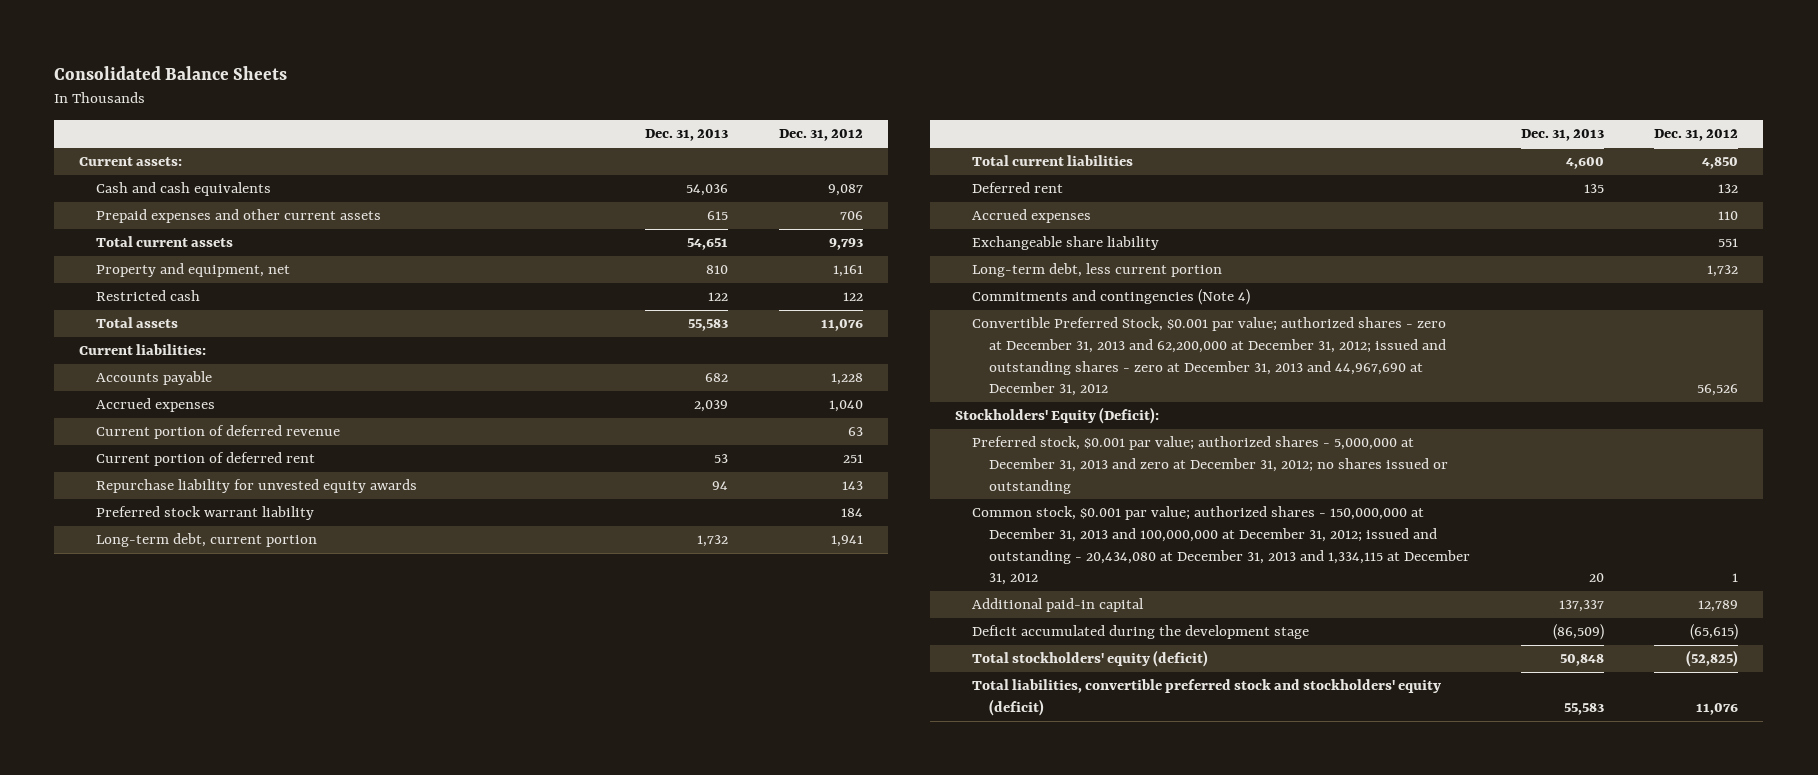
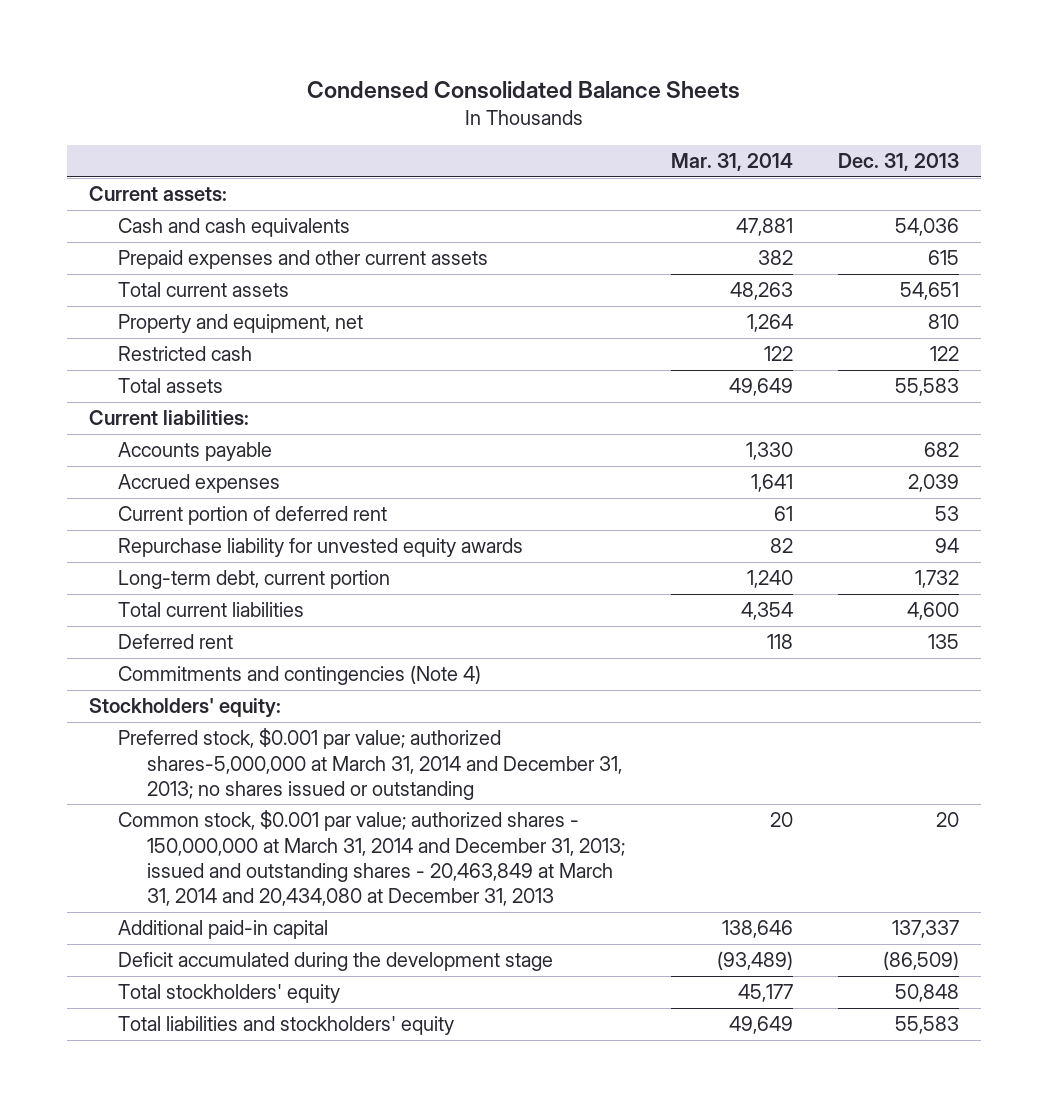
- Consolidated Balance Sheets
+ Condensed Consolidated Balance Sheets
- | Dec. 31, 2013 | Dec. 31, 2012
+ | Mar. 31, 2014 | Dec. 31, 2013
- Current portion of deferred revenue | | 63
- Preferred stock warrant liability | | 184
- Accrued expenses | | 110
- Exchangeable share liability | | 551
- Long-term debt, less current portion | | 1,732
- Convertible Preferred Stock, $0.001 par value; authorized shares - zero at December 31, 2013 and 62,200,000 at December 31, 2012; issued and outstanding shares - zero at December 31, 2013 and 44,967,690 at December 31, 2012 | | 56,526
- Stockholders' Equity (Deficit):
- Preferred stock, $0.001 par value; authorized shares - 5,000,000 at December 31, 2013 and zero at December 31, 2012; no shares issued or outstanding
- Common stock, $0.001 par value; authorized shares - 150,000,000 at December 31, 2013 and 100,000,000 at December 31, 2012; issued and outstanding - 20,434,080 at December 31, 2013 and 1,334,115 at December 31, 2012 | 20 | 1
+ Stockholders' equity:
+ Preferred stock, $0.001 par value; authorized shares-5,000,000 at March 31, 2014 and December 31, 2013; no shares issued or outstanding
+ Common stock, $0.001 par value; authorized shares - 150,000,000 at March 31, 2014 and December 31, 2013; issued and outstanding shares - 20,463,849 at March 31, 2014 and 20,434,080 at December 31, 2013 | 20 | 20
- Total stockholders' equity (deficit) | 50,848 | (52,825)
- Total liabilities, convertible preferred stock and stockholders' equity (deficit) | 55,583 | 11,076
+ Total stockholders' equity | 45,177 | 50,848
+ Total liabilities and stockholders' equity | 49,649 | 55,583

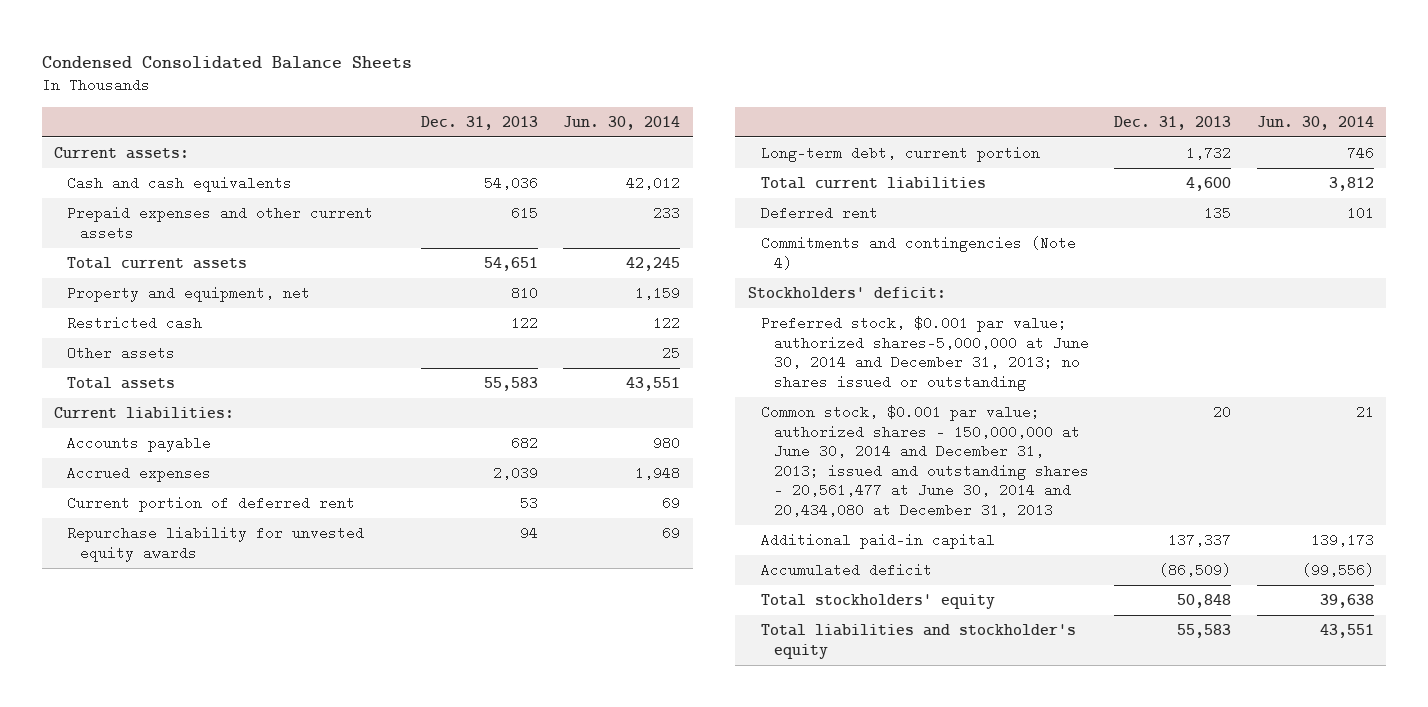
- | Mar. 31, 2014 | Dec. 31, 2013
+ | Dec. 31, 2013 | Jun. 30, 2014
+ Other assets | | 25
- Stockholders' equity:
- Preferred stock, $0.001 par value; authorized shares-5,000,000 at March 31, 2014 and December 31, 2013; no shares issued or outstanding
- Common stock, $0.001 par value; authorized shares - 150,000,000 at March 31, 2014 and December 31, 2013; issued and outstanding shares - 20,463,849 at March 31, 2014 and 20,434,080 at December 31, 2013 | 20 | 20
+ Stockholders' deficit:
+ Preferred stock, $0.001 par value; authorized shares-5,000,000 at June 30, 2014 and December 31, 2013; no shares issued or outstanding
+ Common stock, $0.001 par value; authorized shares - 150,000,000 at June 30, 2014 and December 31, 2013; issued and outstanding shares - 20,561,477 at June 30, 2014 and 20,434,080 at December 31, 2013 | 20 | 21
- Deficit accumulated during the development stage | (93,489) | (86,509)
+ Accumulated deficit | (86,509) | (99,556)
- Total liabilities and stockholders' equity | 49,649 | 55,583
+ Total liabilities and stockholder's equity | 55,583 | 43,551

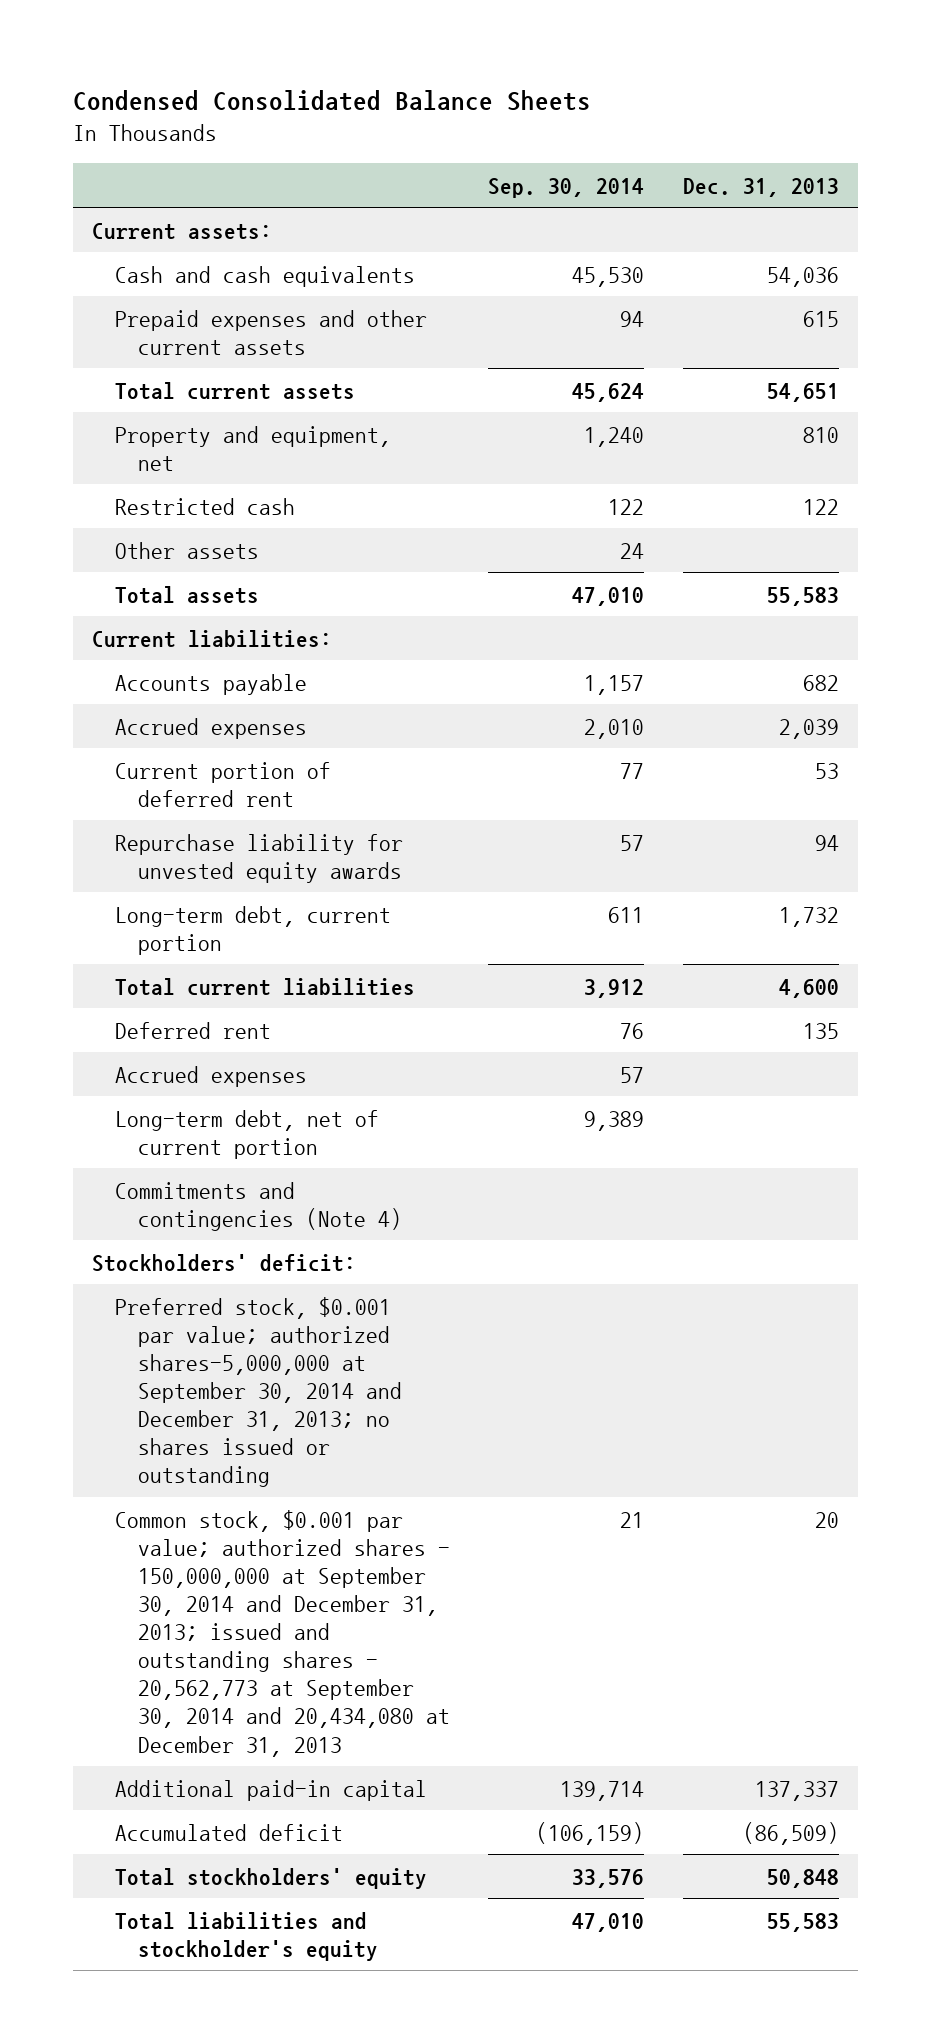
- | Dec. 31, 2013 | Jun. 30, 2014
+ | Sep. 30, 2014 | Dec. 31, 2013
+ Accrued expenses | 57 |
+ Long-term debt, net of current portion | 9,389 |
- Preferred stock, $0.001 par value; authorized shares-5,000,000 at June 30, 2014 and December 31, 2013; no shares issued or outstanding
- Common stock, $0.001 par value; authorized shares - 150,000,000 at June 30, 2014 and December 31, 2013; issued and outstanding shares - 20,561,477 at June 30, 2014 and 20,434,080 at December 31, 2013 | 20 | 21
+ Preferred stock, $0.001 par value; authorized shares-5,000,000 at September 30, 2014 and December 31, 2013; no shares issued or outstanding
+ Common stock, $0.001 par value; authorized shares - 150,000,000 at September 30, 2014 and December 31, 2013; issued and outstanding shares - 20,562,773 at September 30, 2014 and 20,434,080 at December 31, 2013 | 21 | 20

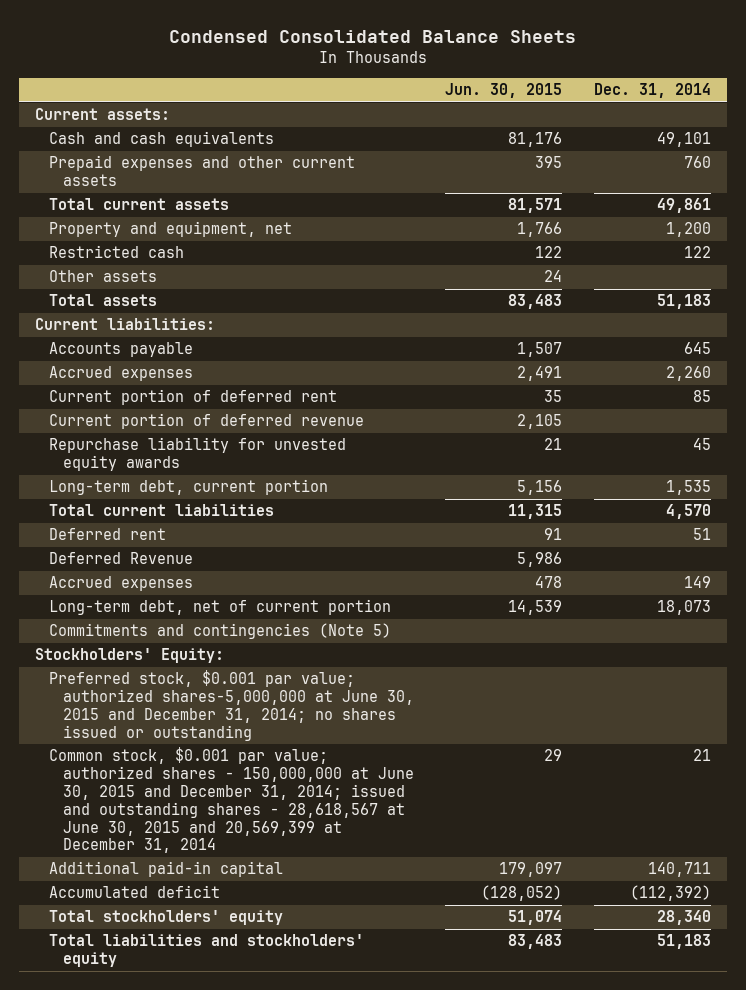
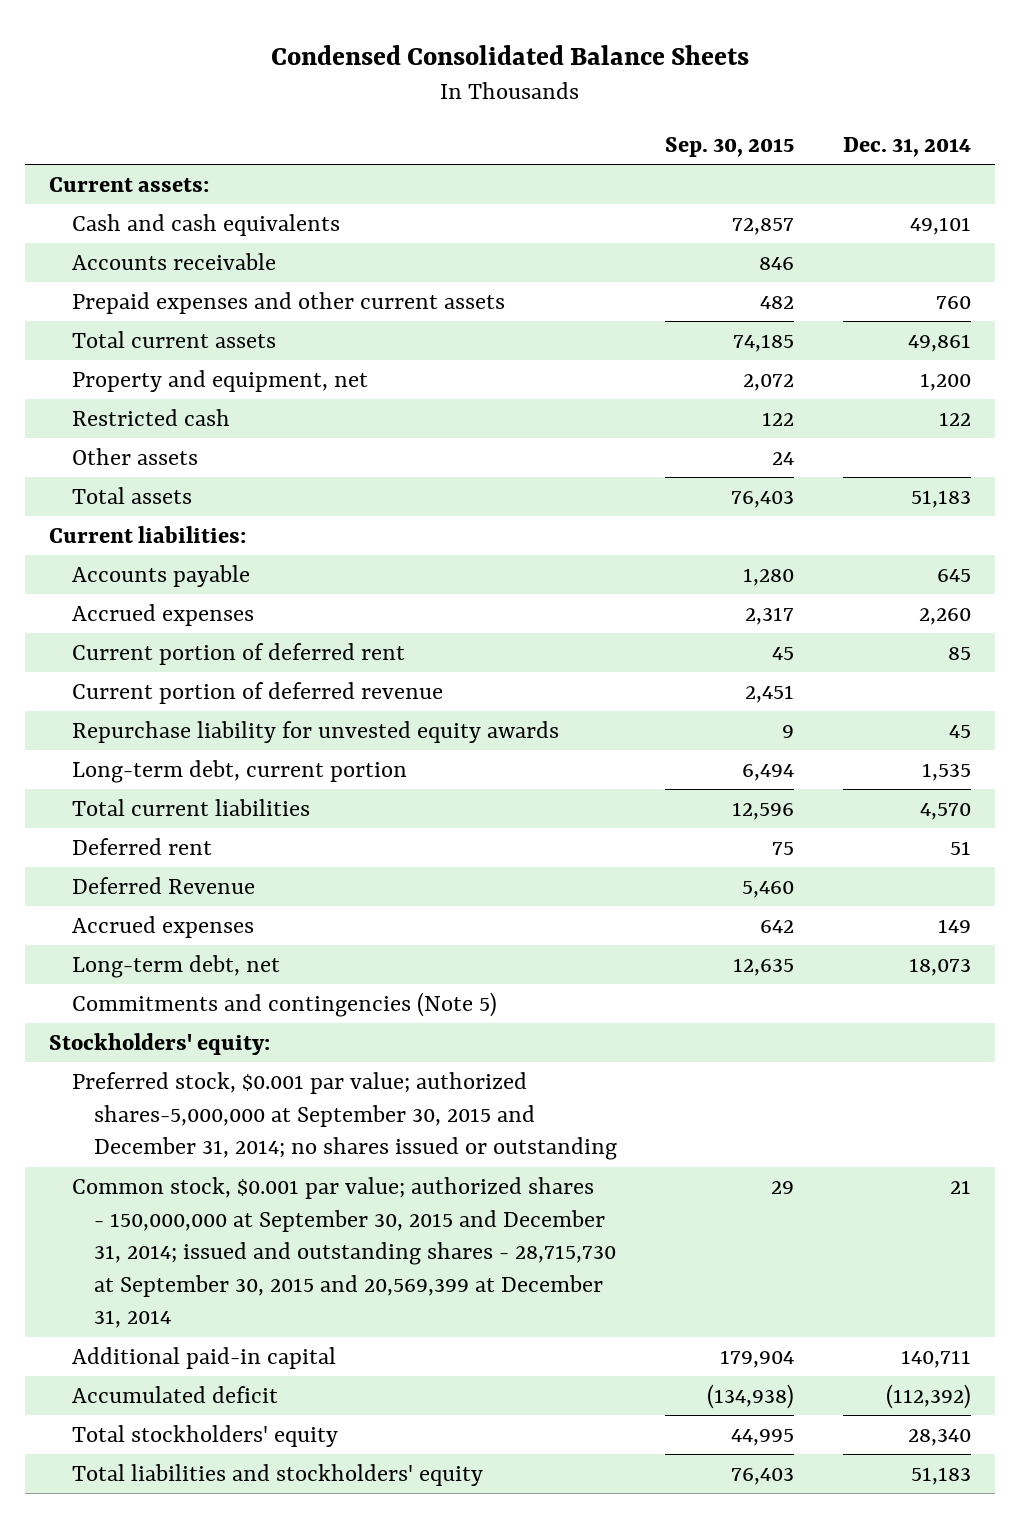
- | Jun. 30, 2015 | Dec. 31, 2014
+ | Sep. 30, 2015 | Dec. 31, 2014
+ Accounts receivable | 846 |
- Long-term debt, net of current portion | 14,539 | 18,073
+ Long-term debt, net | 12,635 | 18,073
- Stockholders' Equity:
- Preferred stock, $0.001 par value; authorized shares-5,000,000 at June 30, 2015 and December 31, 2014; no shares issued or outstanding
- Common stock, $0.001 par value; authorized shares - 150,000,000 at June 30, 2015 and December 31, 2014; issued and outstanding shares - 28,618,567 at June 30, 2015 and 20,569,399 at December 31, 2014 | 29 | 21
+ Stockholders' equity:
+ Preferred stock, $0.001 par value; authorized shares-5,000,000 at September 30, 2015 and December 31, 2014; no shares issued or outstanding
+ Common stock, $0.001 par value; authorized shares - 150,000,000 at September 30, 2015 and December 31, 2014; issued and outstanding shares - 28,715,730 at September 30, 2015 and 20,569,399 at December 31, 2014 | 29 | 21

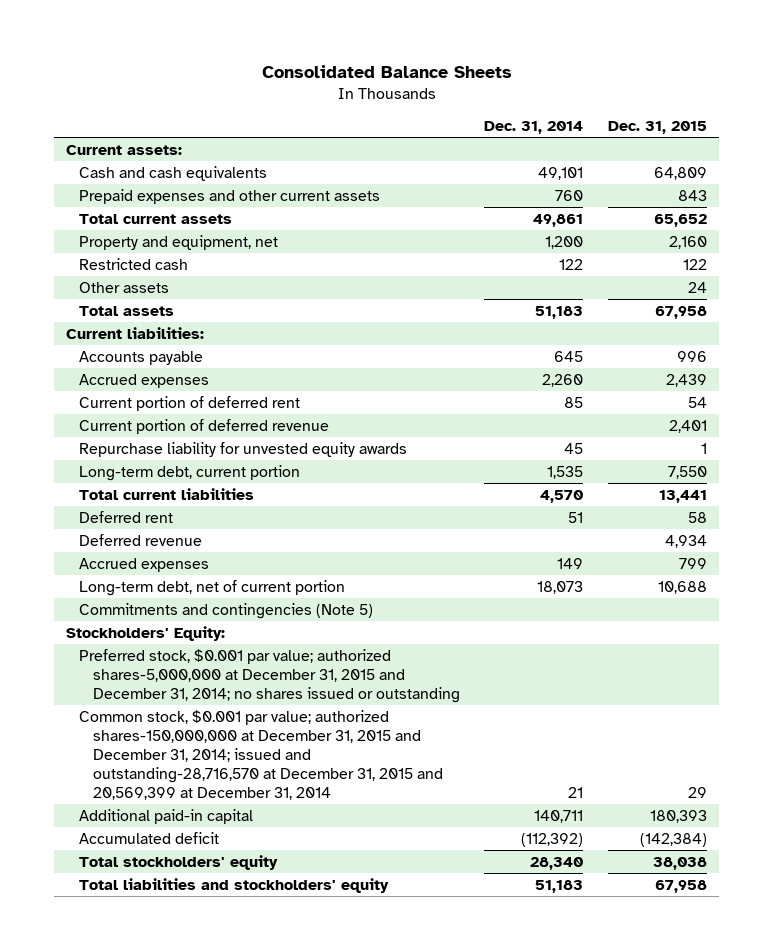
- Condensed Consolidated Balance Sheets
+ Consolidated Balance Sheets
- | Sep. 30, 2015 | Dec. 31, 2014
+ | Dec. 31, 2014 | Dec. 31, 2015
- Accounts receivable | 846 |
- Deferred Revenue | 5,460 |
+ Deferred revenue | | 4,934
- Long-term debt, net | 12,635 | 18,073
+ Long-term debt, net of current portion | 18,073 | 10,688
- Stockholders' equity:
- Preferred stock, $0.001 par value; authorized shares-5,000,000 at September 30, 2015 and December 31, 2014; no shares issued or outstanding
- Common stock, $0.001 par value; authorized shares - 150,000,000 at September 30, 2015 and December 31, 2014; issued and outstanding shares - 28,715,730 at September 30, 2015 and 20,569,399 at December 31, 2014 | 29 | 21
+ Stockholders' Equity:
+ Preferred stock, $0.001 par value; authorized shares-5,000,000 at December 31, 2015 and December 31, 2014; no shares issued or outstanding
+ Common stock, $0.001 par value; authorized shares-150,000,000 at December 31, 2015 and December 31, 2014; issued and outstanding-28,716,570 at December 31, 2015 and 20,569,399 at December 31, 2014 | 21 | 29

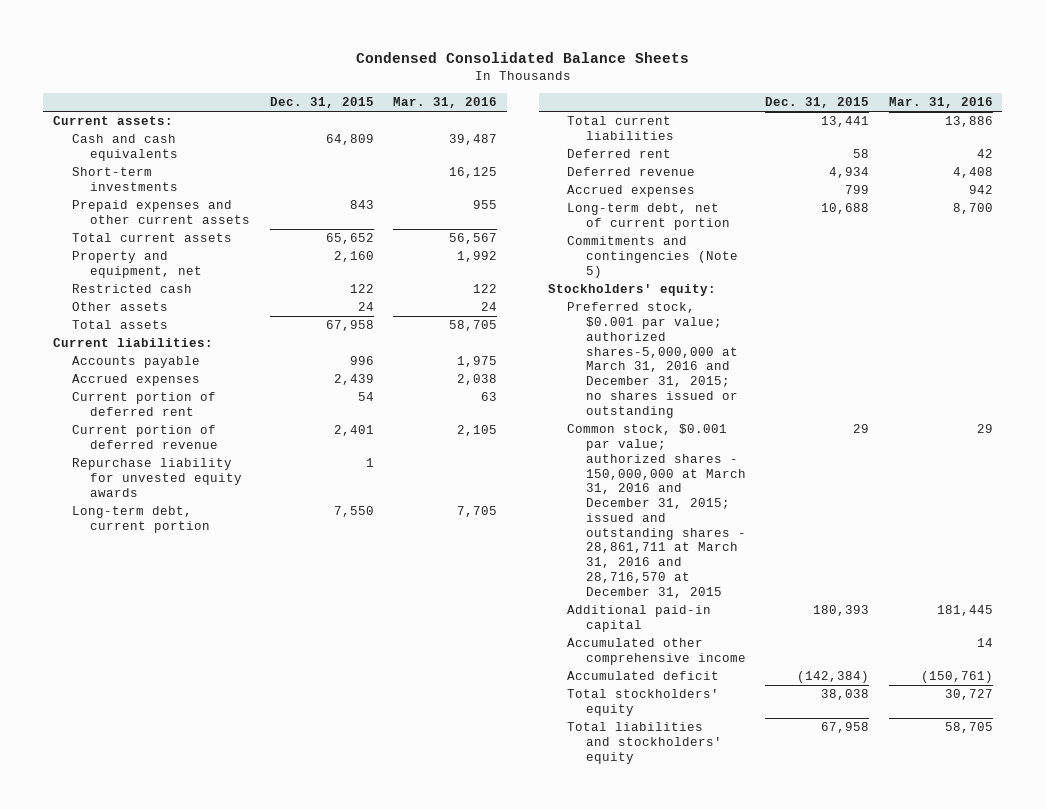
- Consolidated Balance Sheets
+ Condensed Consolidated Balance Sheets
- | Dec. 31, 2014 | Dec. 31, 2015
+ | Dec. 31, 2015 | Mar. 31, 2016
+ Short-term investments | | 16,125
- Stockholders' Equity:
- Preferred stock, $0.001 par value; authorized shares-5,000,000 at December 31, 2015 and December 31, 2014; no shares issued or outstanding
- Common stock, $0.001 par value; authorized shares-150,000,000 at December 31, 2015 and December 31, 2014; issued and outstanding-28,716,570 at December 31, 2015 and 20,569,399 at December 31, 2014 | 21 | 29
+ Stockholders' equity:
+ Preferred stock, $0.001 par value; authorized shares-5,000,000 at March 31, 2016 and December 31, 2015; no shares issued or outstanding
+ Common stock, $0.001 par value; authorized shares - 150,000,000 at March 31, 2016 and December 31, 2015; issued and outstanding shares - 28,861,711 at March 31, 2016 and 28,716,570 at December 31, 2015 | 29 | 29
+ Accumulated other comprehensive income | | 14

